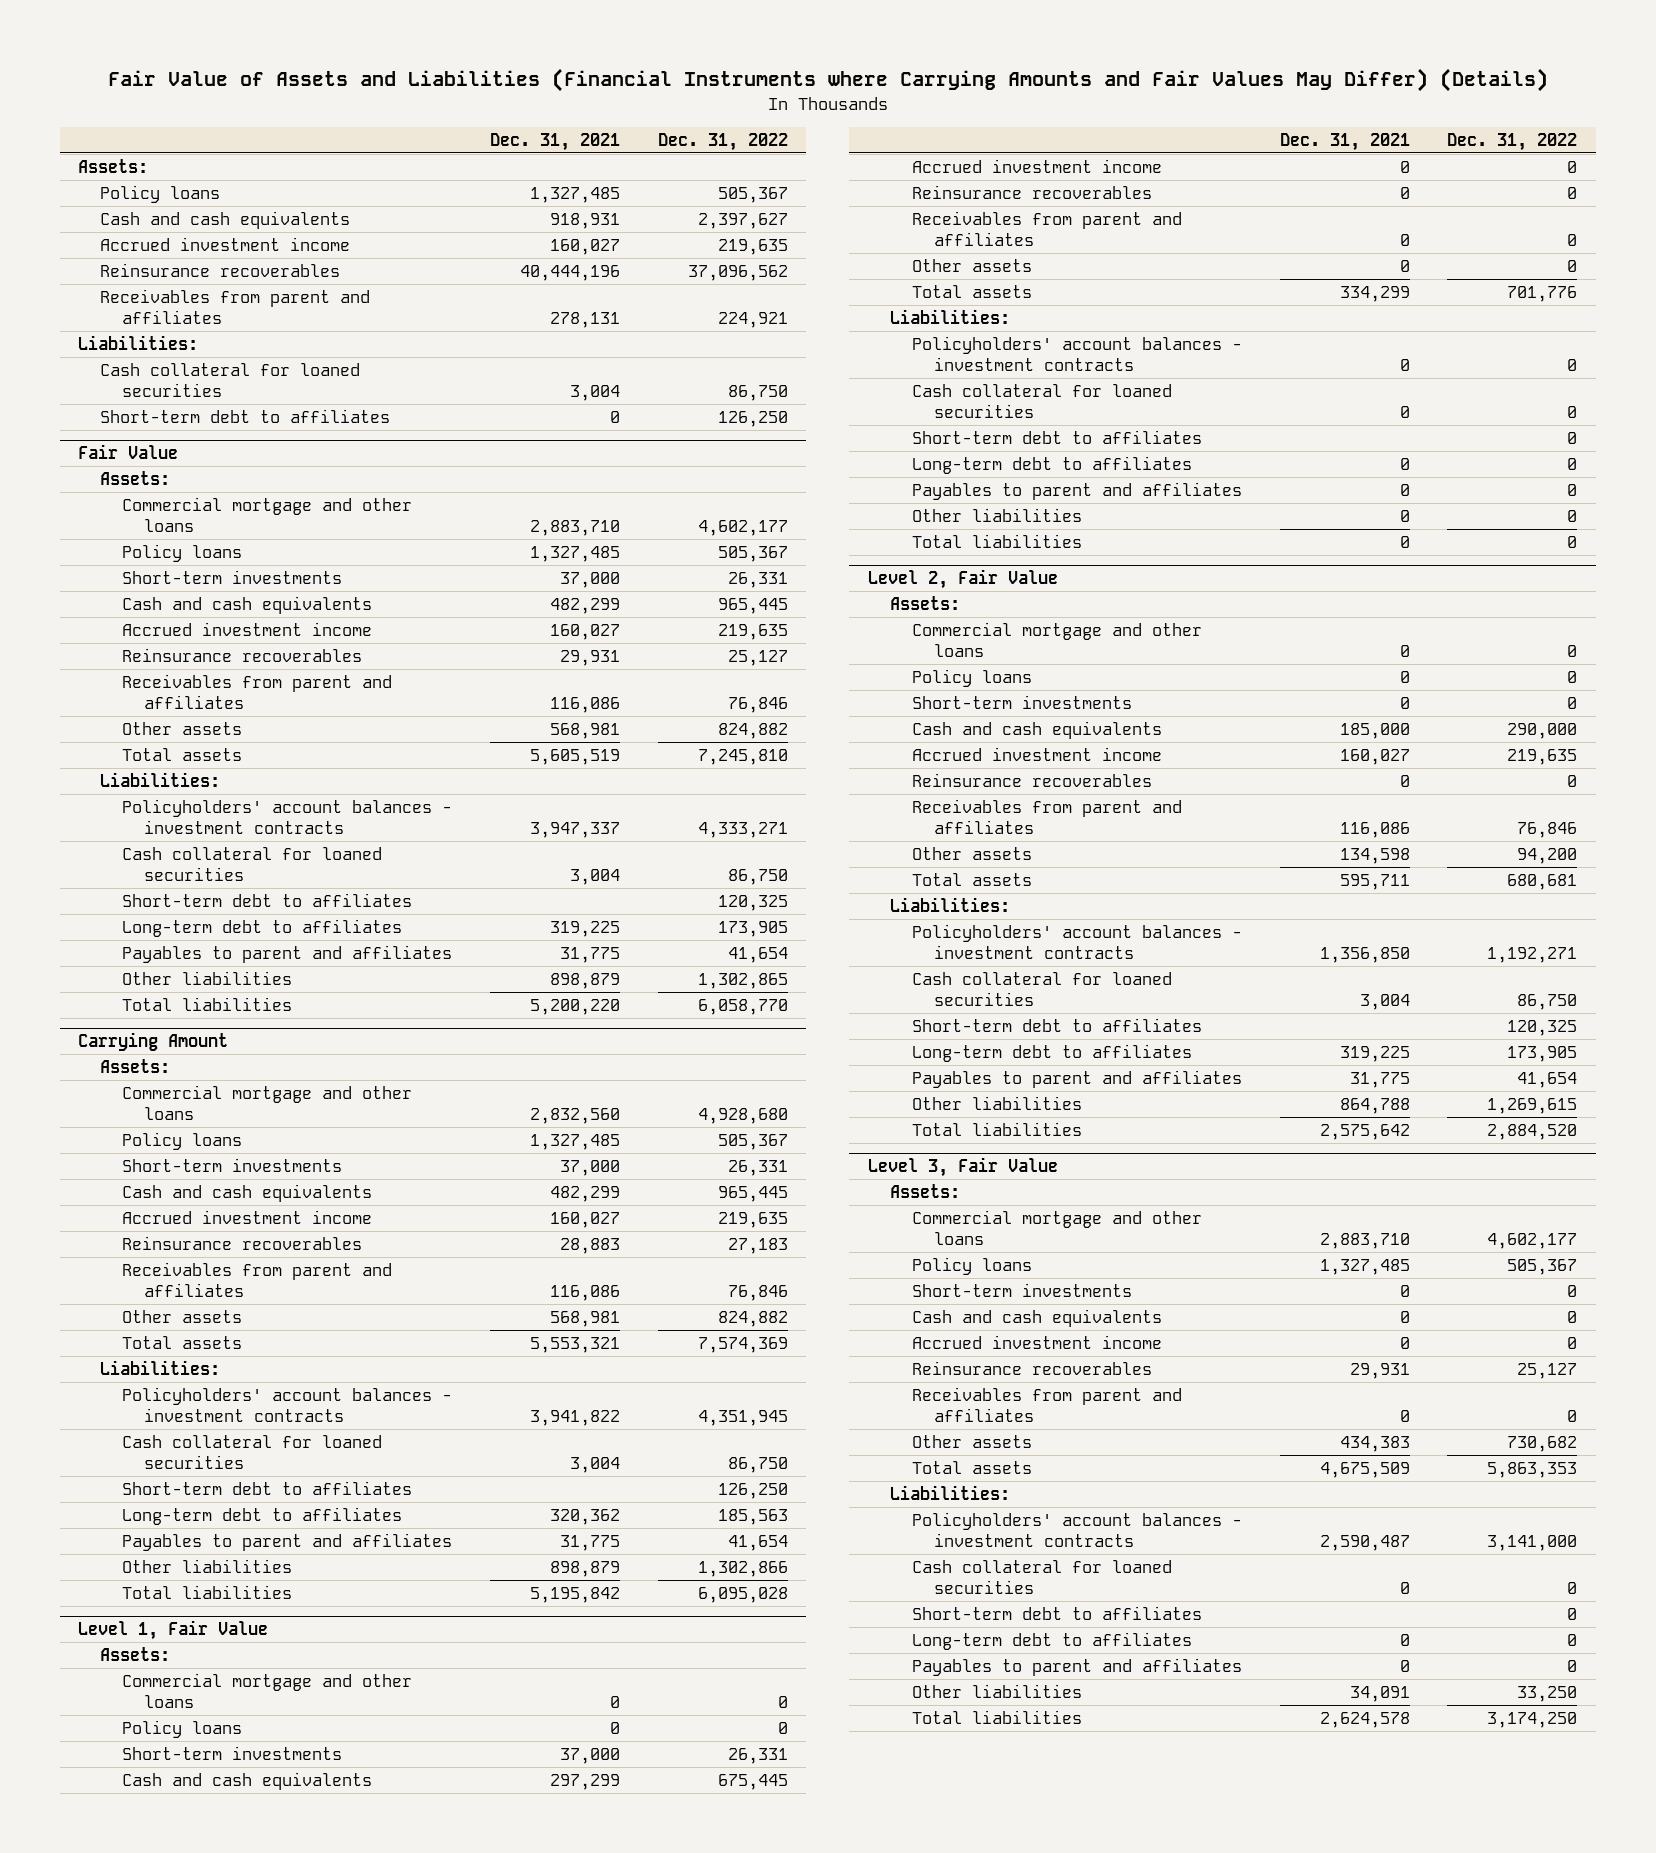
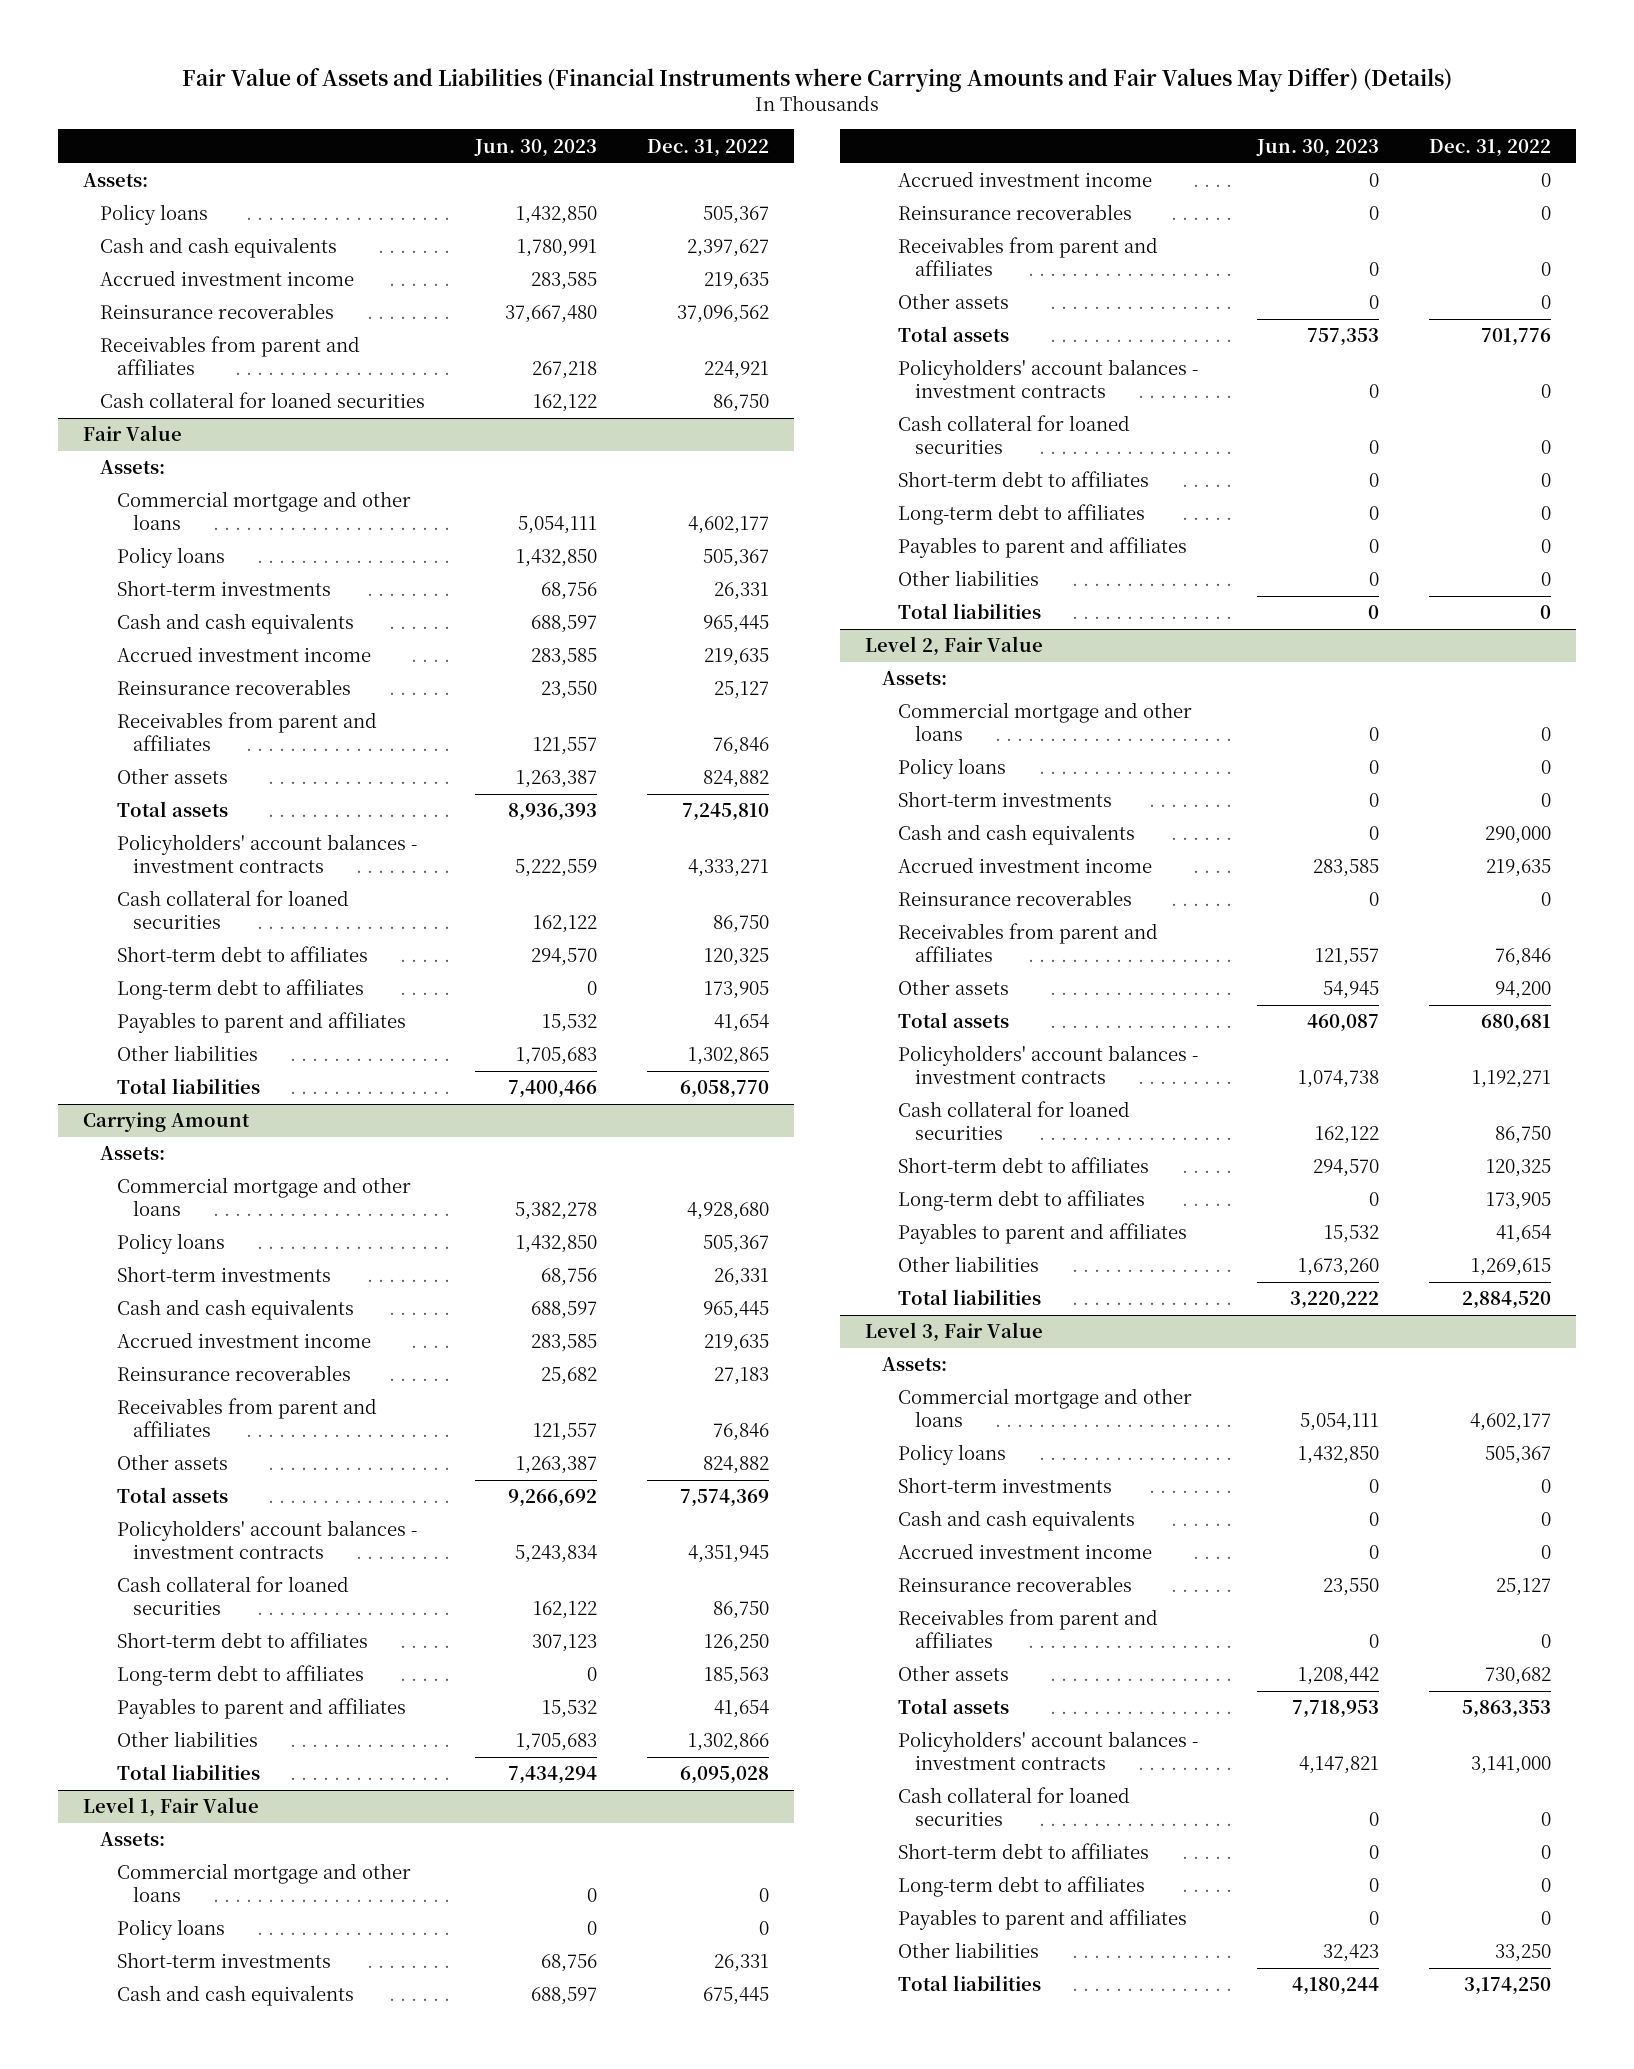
- | Dec. 31, 2021 | Dec. 31, 2022
+ | Jun. 30, 2023 | Dec. 31, 2022
- Liabilities:
- Short-term debt to affiliates | 0 | 126,250
@ Fair Value
- Liabilities:
@ Carrying Amount
- Liabilities:
@ Level 1, Fair Value
- Liabilities:
@ Level 2, Fair Value
- Liabilities:
@ Level 3, Fair Value
- Liabilities:

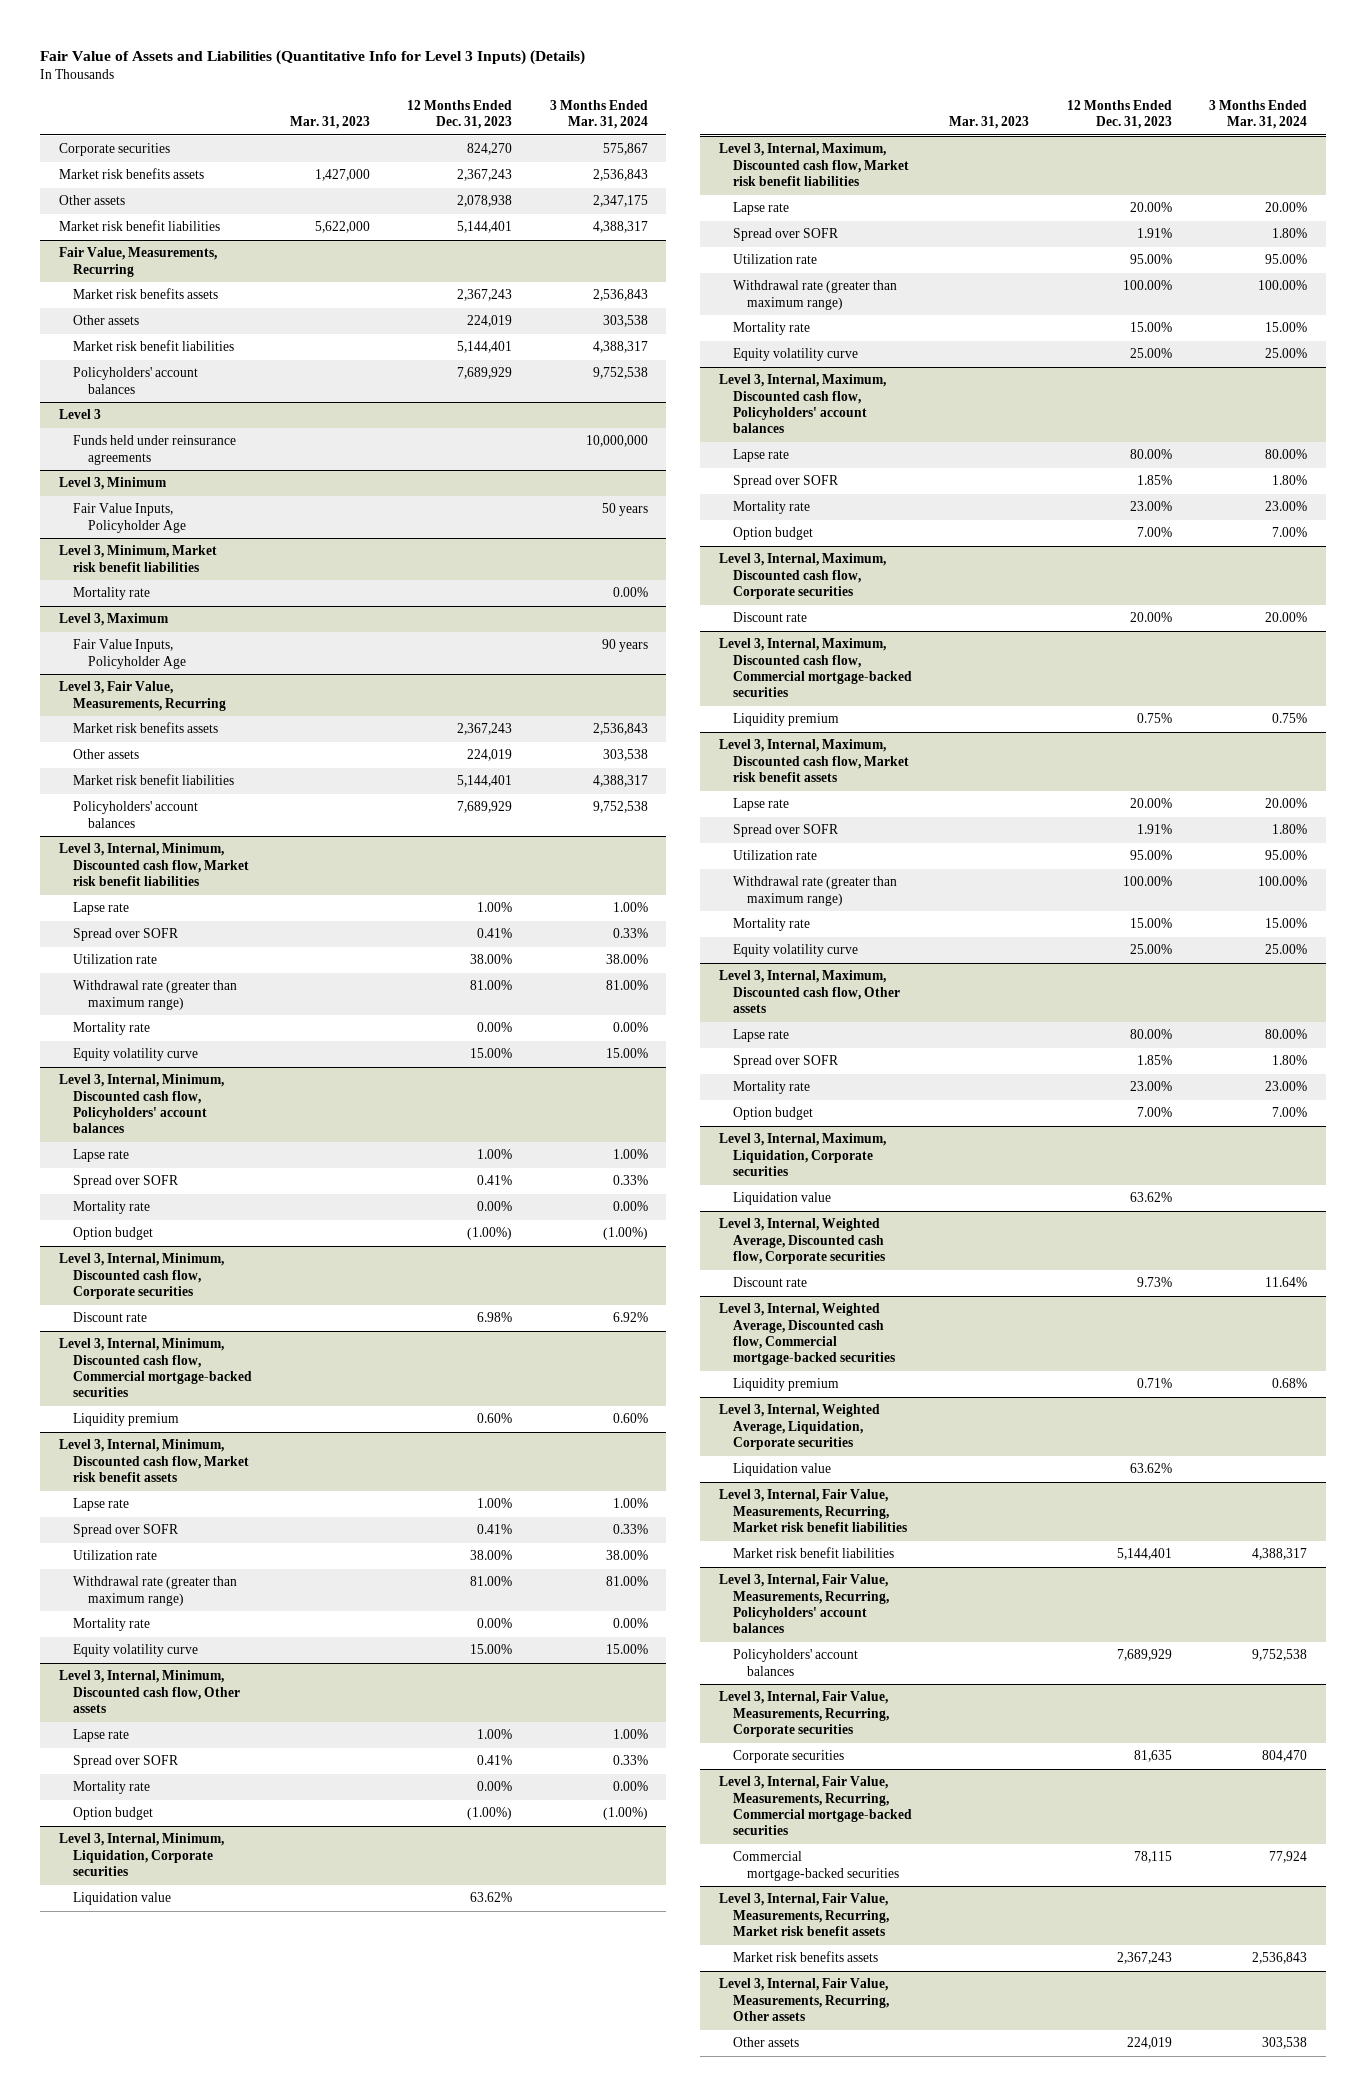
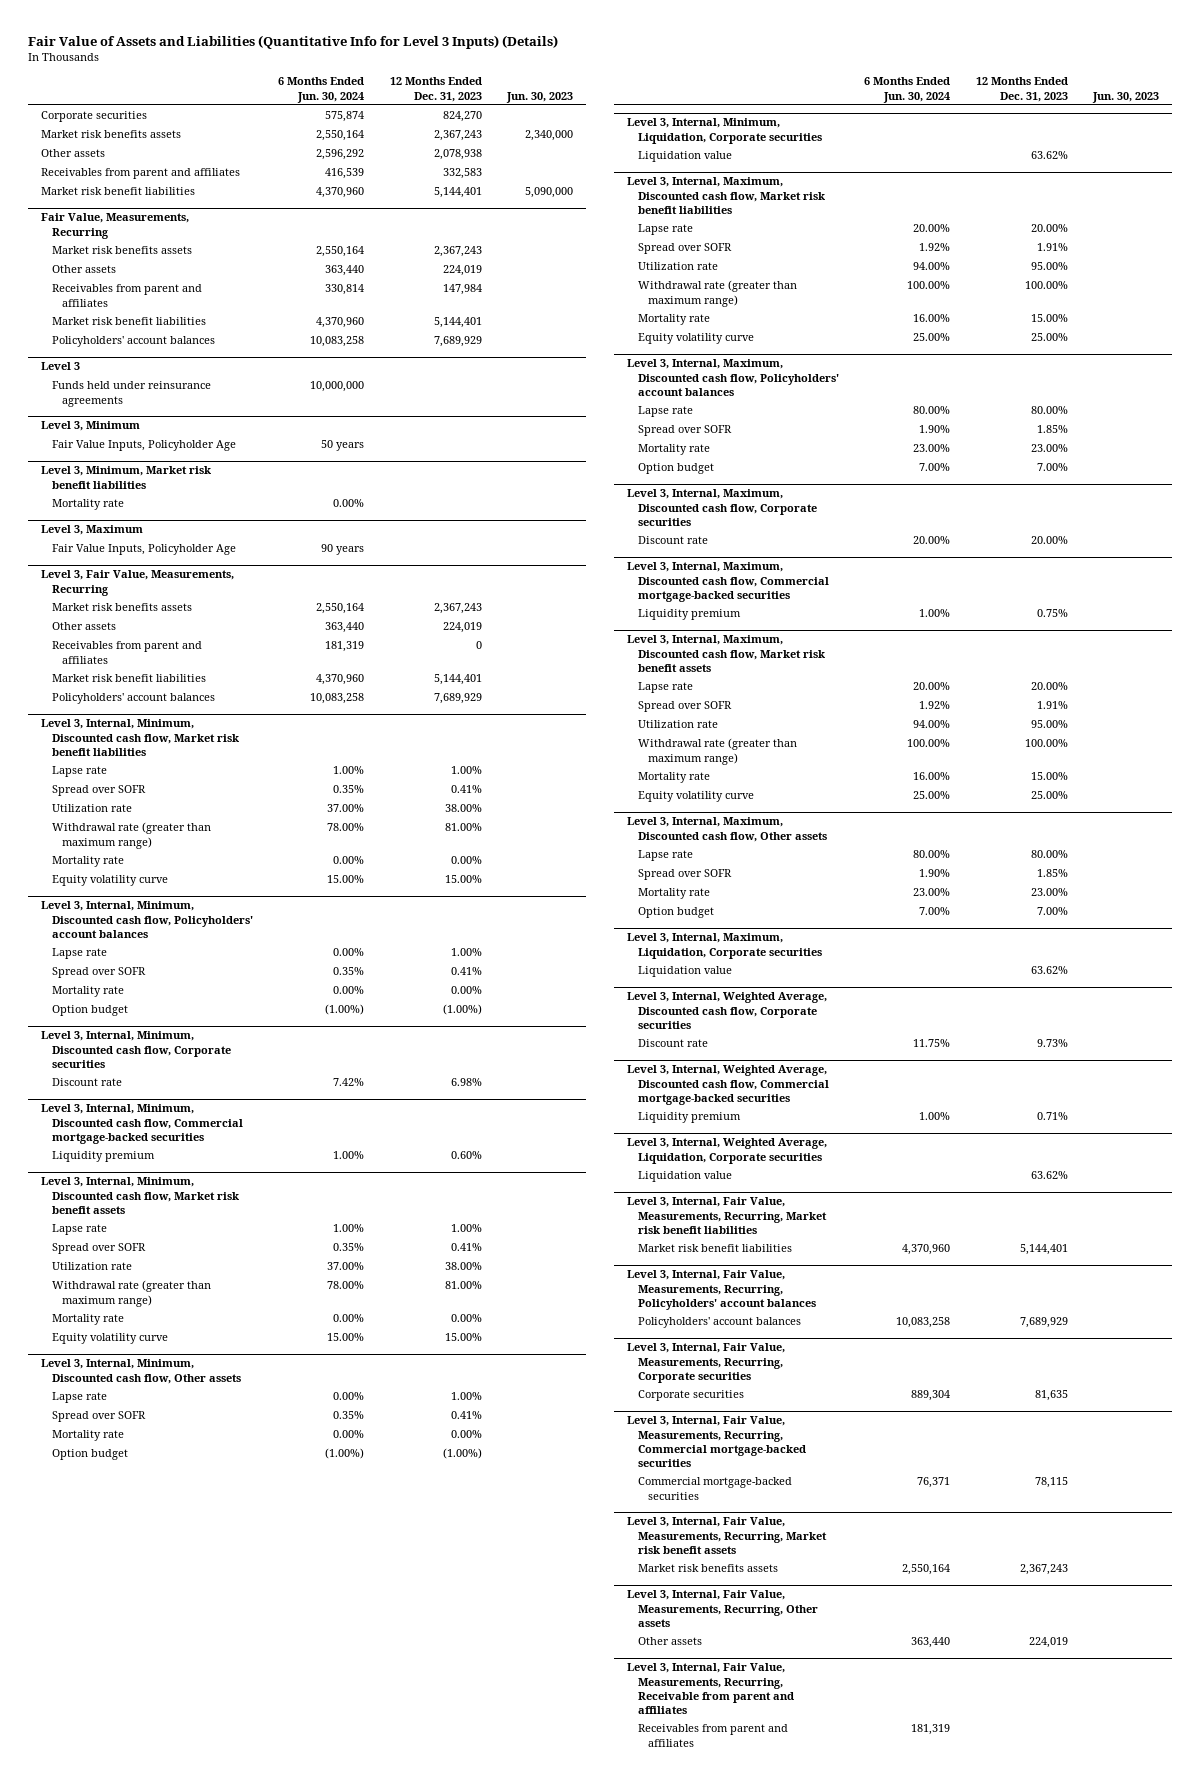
- | Mar. 31, 2023 | 12 Months Ended Dec. 31, 2023 | 3 Months Ended Mar. 31, 2024
+ | 6 Months Ended Jun. 30, 2024 | 12 Months Ended Dec. 31, 2023 | Jun. 30, 2023
+ Receivables from parent and affiliates | 416,539 | 332,583 |
@ Fair Value, Measurements, Recurring
+ Receivables from parent and affiliates | 330,814 | 147,984 |
@ Level 3, Fair Value, Measurements, Recurring
+ Receivables from parent and affiliates | 181,319 | 0 |
+ Level 3, Internal, Fair Value, Measurements, Recurring, Receivable from parent and affiliates
+ Receivables from parent and affiliates | 181,319 | |

